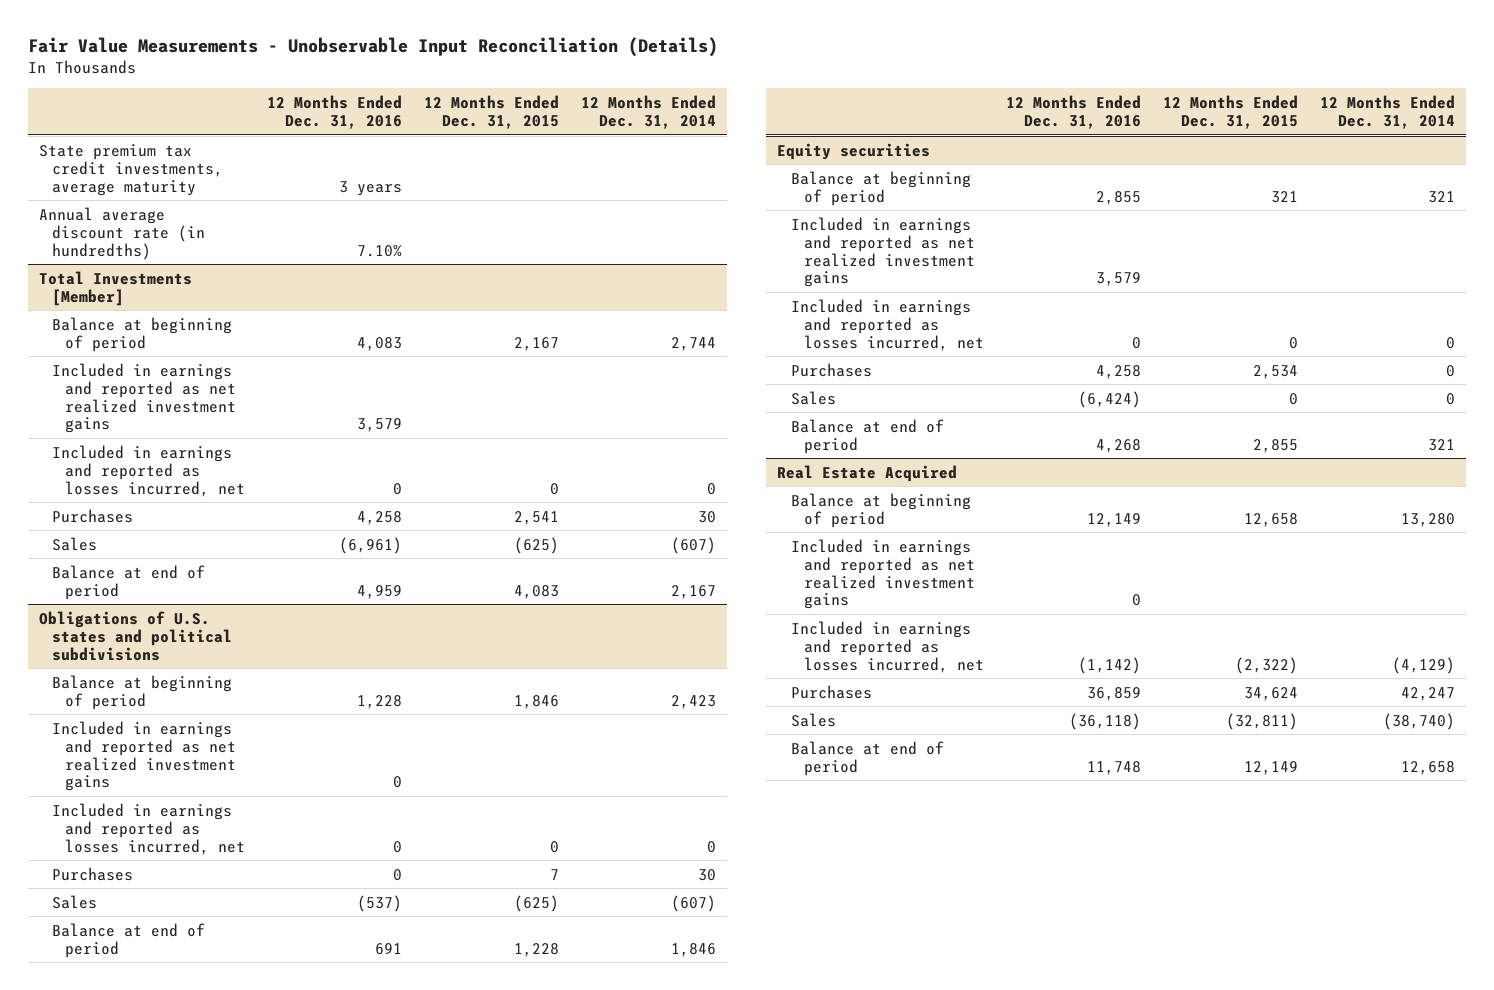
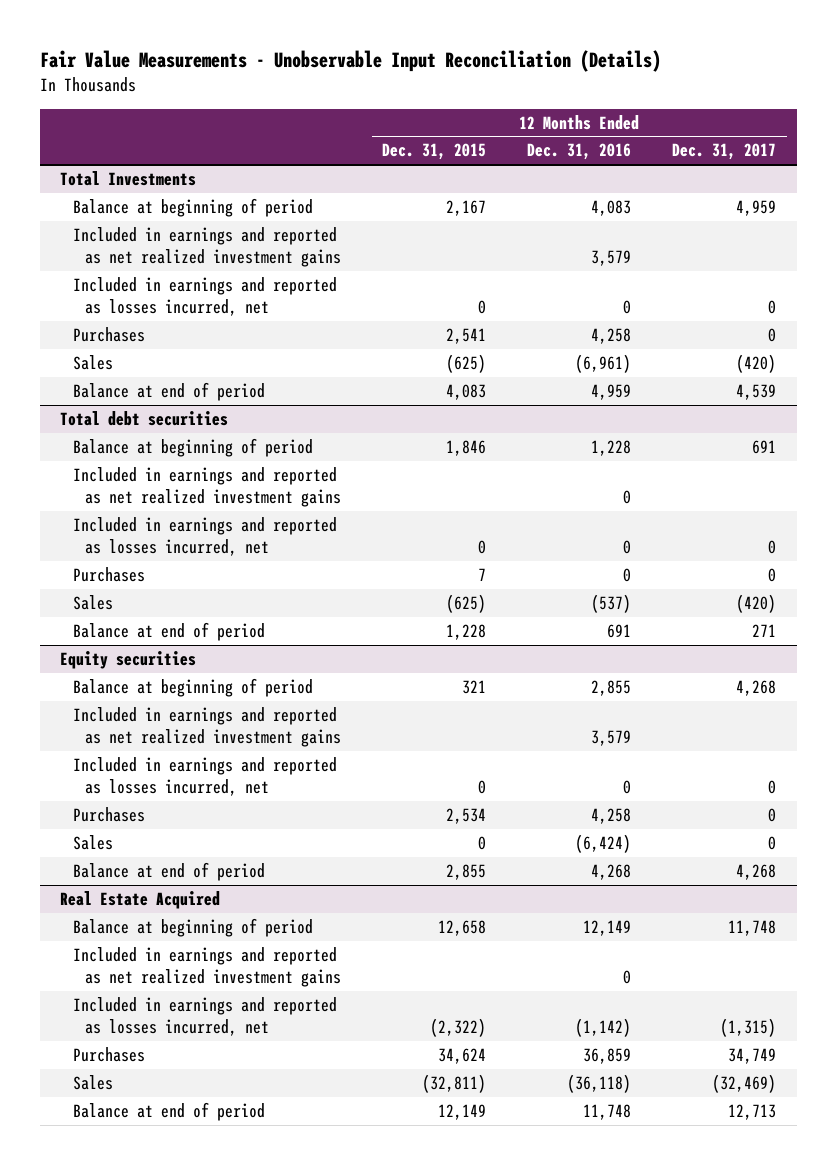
- | 12 Months Ended Dec. 31, 2016 | 12 Months Ended Dec. 31, 2015 | 12 Months Ended Dec. 31, 2014
+ | 12 Months Ended Dec. 31, 2015 | 12 Months Ended Dec. 31, 2016 | 12 Months Ended Dec. 31, 2017
- State premium tax credit investments, average maturity | 3 years | |
- Annual average discount rate (in hundredths) | 7.10% | |
- Total Investments [Member]
+ Total Investments
- Obligations of U.S. states and political subdivisions
+ Total debt securities

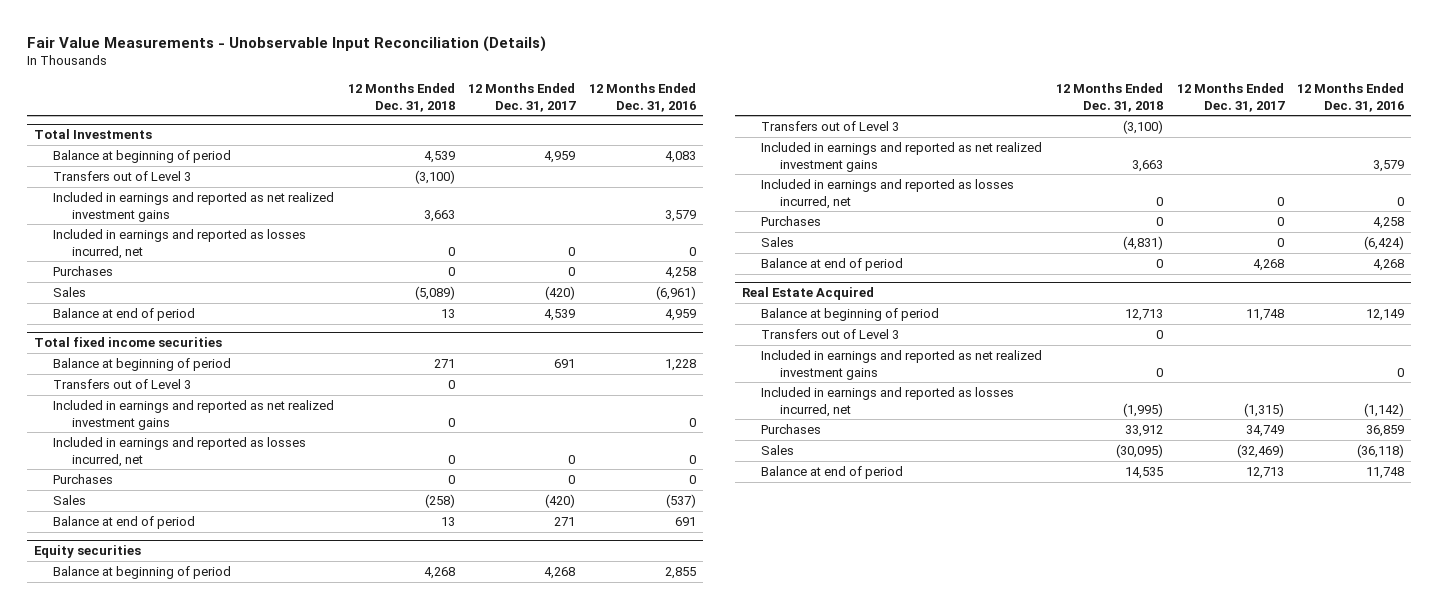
- | 12 Months Ended Dec. 31, 2015 | 12 Months Ended Dec. 31, 2016 | 12 Months Ended Dec. 31, 2017
+ | 12 Months Ended Dec. 31, 2018 | 12 Months Ended Dec. 31, 2017 | 12 Months Ended Dec. 31, 2016
@ Total Investments
+ Transfers out of Level 3 | (3,100) | |
- Total debt securities
+ Total fixed income securities
+ Transfers out of Level 3 | 0 | |
@ Equity securities
+ Transfers out of Level 3 | (3,100) | |
@ Real Estate Acquired
+ Transfers out of Level 3 | 0 | |

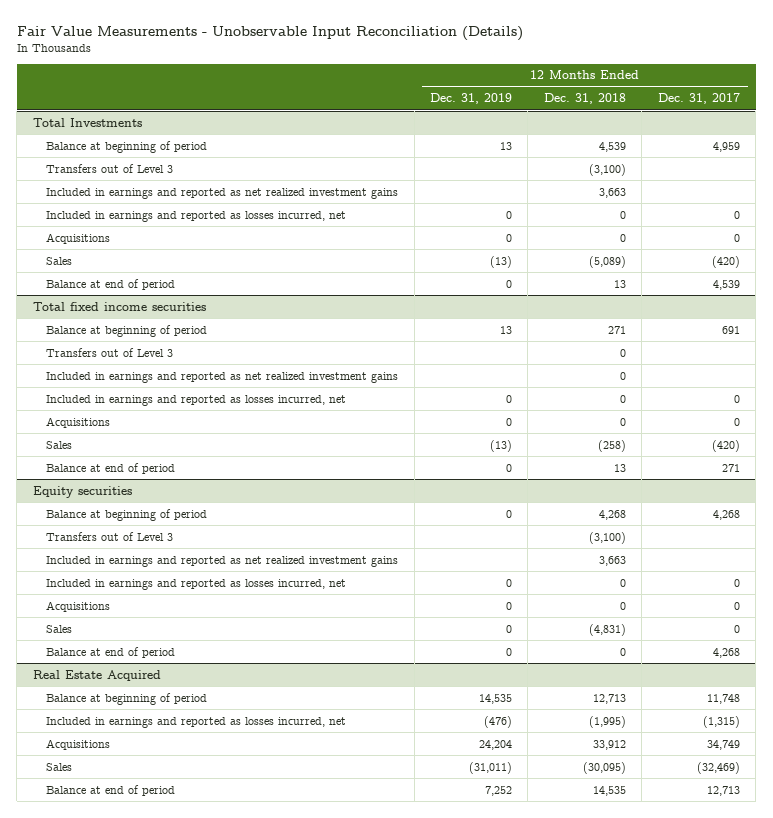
- | 12 Months Ended Dec. 31, 2018 | 12 Months Ended Dec. 31, 2017 | 12 Months Ended Dec. 31, 2016
+ | 12 Months Ended Dec. 31, 2019 | 12 Months Ended Dec. 31, 2018 | 12 Months Ended Dec. 31, 2017
@ Total Investments
- Purchases | 0 | 0 | 4,258
+ Acquisitions | 0 | 0 | 0
@ Total fixed income securities
- Purchases | 0 | 0 | 0
+ Acquisitions | 0 | 0 | 0
@ Equity securities
- Purchases | 0 | 0 | 4,258
+ Acquisitions | 0 | 0 | 0
@ Real Estate Acquired
- Transfers out of Level 3 | 0 | |
- Included in earnings and reported as net realized investment gains | 0 | | 0
- Purchases | 33,912 | 34,749 | 36,859
+ Acquisitions | 24,204 | 33,912 | 34,749

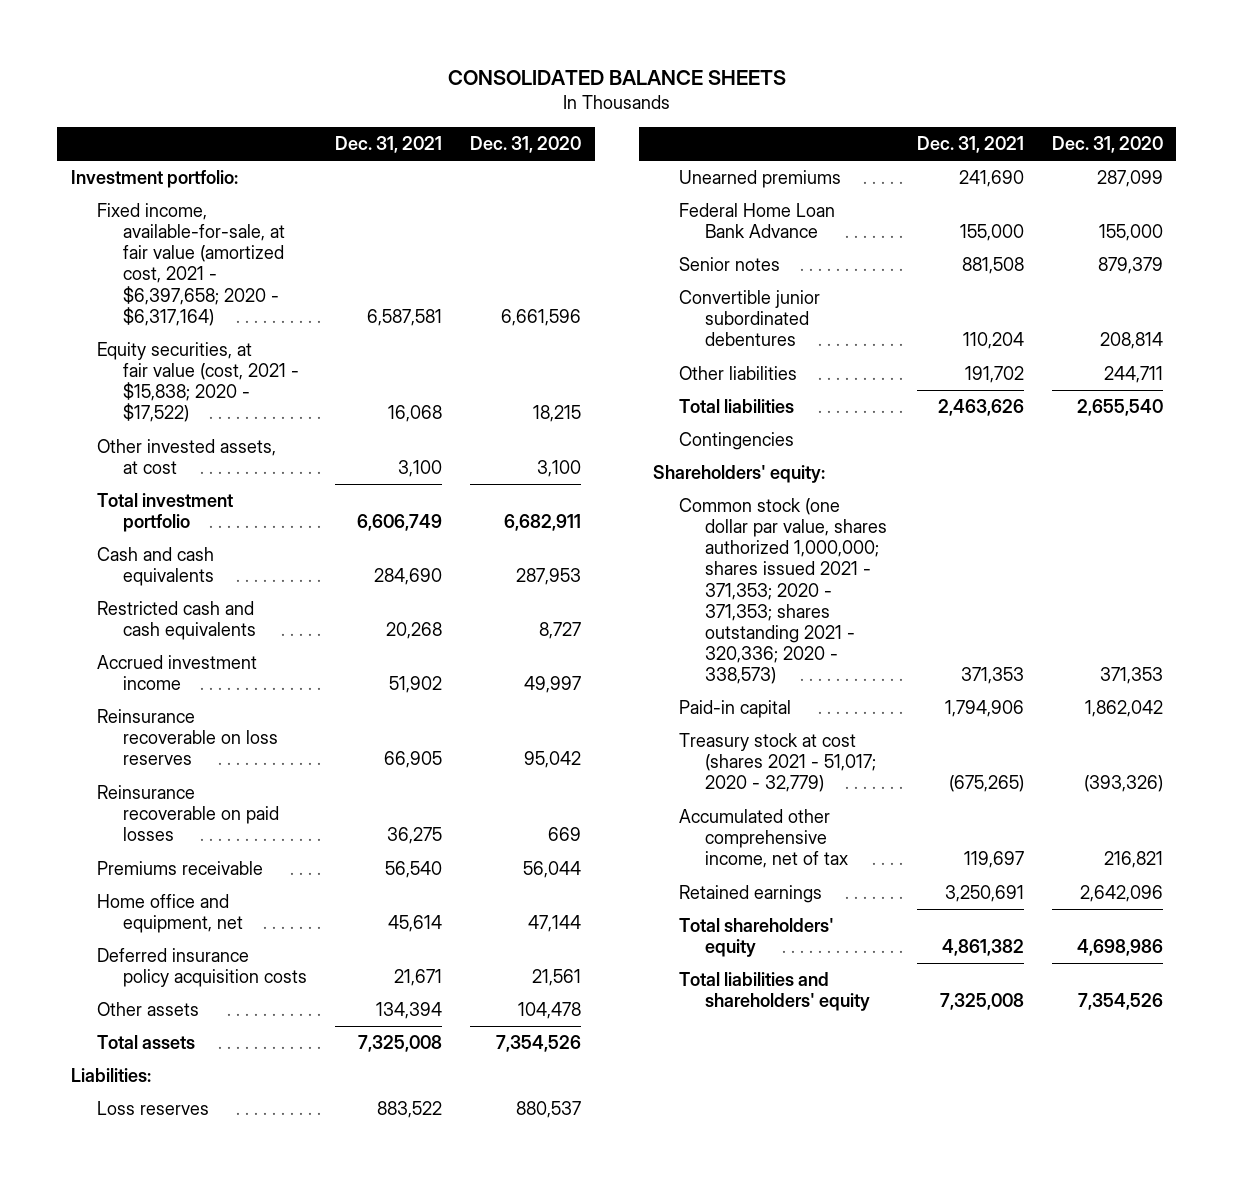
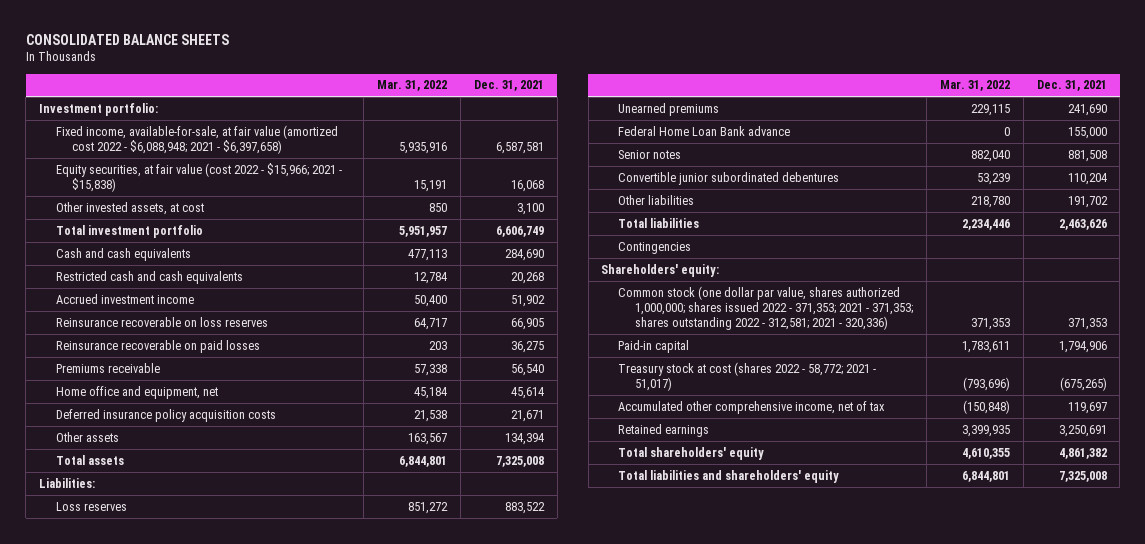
- | Dec. 31, 2021 | Dec. 31, 2020
+ | Mar. 31, 2022 | Dec. 31, 2021
- Fixed income, available-for-sale, at fair value (amortized cost, 2021 - $6,397,658; 2020 - $6,317,164) | 6,587,581 | 6,661,596
- Equity securities, at fair value (cost, 2021 - $15,838; 2020 - $17,522) | 16,068 | 18,215
+ Fixed income, available-for-sale, at fair value (amortized cost 2022 - $6,088,948; 2021 - $6,397,658) | 5,935,916 | 6,587,581
+ Equity securities, at fair value (cost 2022 - $15,966; 2021 - $15,838) | 15,191 | 16,068
- Federal Home Loan Bank Advance | 155,000 | 155,000
+ Federal Home Loan Bank advance | 0 | 155,000
- Common stock (one dollar par value, shares authorized 1,000,000; shares issued 2021 - 371,353; 2020 - 371,353; shares outstanding 2021 - 320,336; 2020 - 338,573) | 371,353 | 371,353
+ Common stock (one dollar par value, shares authorized 1,000,000; shares issued 2022 - 371,353; 2021 - 371,353; shares outstanding 2022 - 312,581; 2021 - 320,336) | 371,353 | 371,353
- Treasury stock at cost (shares 2021 - 51,017; 2020 - 32,779) | (675,265) | (393,326)
+ Treasury stock at cost (shares 2022 - 58,772; 2021 - 51,017) | (793,696) | (675,265)

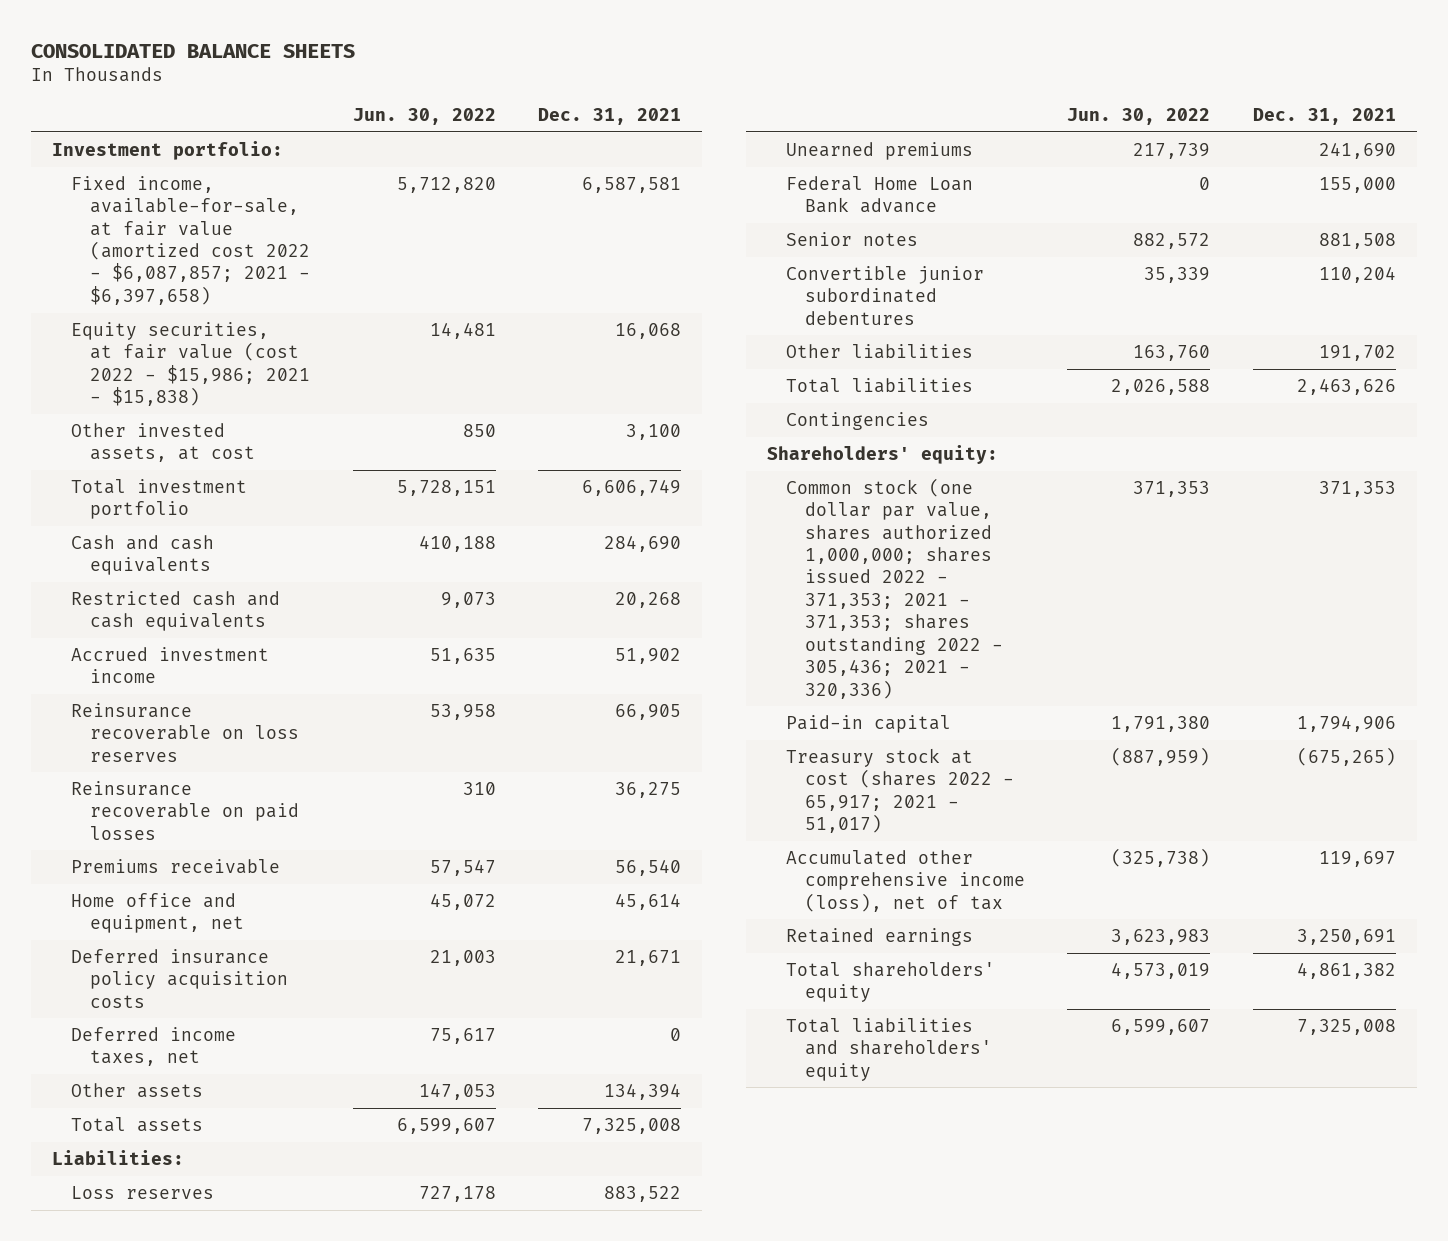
- | Mar. 31, 2022 | Dec. 31, 2021
+ | Jun. 30, 2022 | Dec. 31, 2021
- Fixed income, available-for-sale, at fair value (amortized cost 2022 - $6,088,948; 2021 - $6,397,658) | 5,935,916 | 6,587,581
- Equity securities, at fair value (cost 2022 - $15,966; 2021 - $15,838) | 15,191 | 16,068
+ Fixed income, available-for-sale, at fair value (amortized cost 2022 - $6,087,857; 2021 - $6,397,658) | 5,712,820 | 6,587,581
+ Equity securities, at fair value (cost 2022 - $15,986; 2021 - $15,838) | 14,481 | 16,068
+ Deferred income taxes, net | 75,617 | 0
- Common stock (one dollar par value, shares authorized 1,000,000; shares issued 2022 - 371,353; 2021 - 371,353; shares outstanding 2022 - 312,581; 2021 - 320,336) | 371,353 | 371,353
+ Common stock (one dollar par value, shares authorized 1,000,000; shares issued 2022 - 371,353; 2021 - 371,353; shares outstanding 2022 - 305,436; 2021 - 320,336) | 371,353 | 371,353
- Treasury stock at cost (shares 2022 - 58,772; 2021 - 51,017) | (793,696) | (675,265)
- Accumulated other comprehensive income, net of tax | (150,848) | 119,697
+ Treasury stock at cost (shares 2022 - 65,917; 2021 - 51,017) | (887,959) | (675,265)
+ Accumulated other comprehensive income (loss), net of tax | (325,738) | 119,697

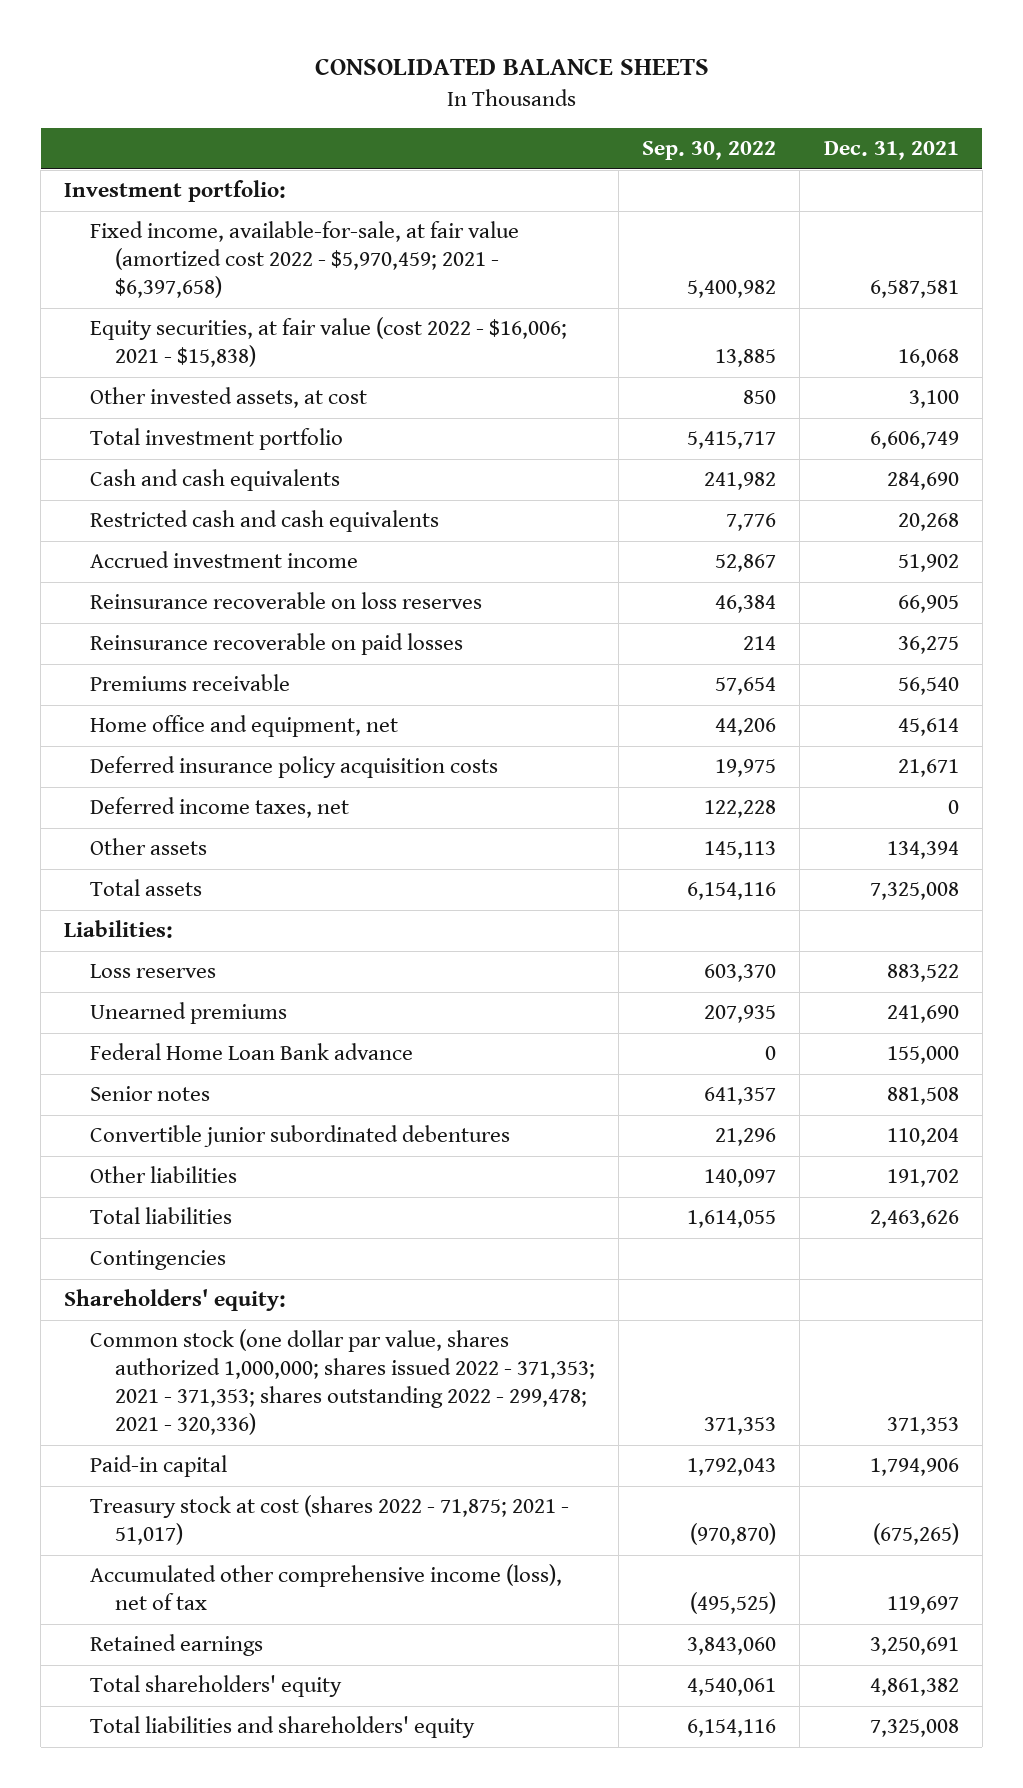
- | Jun. 30, 2022 | Dec. 31, 2021
+ | Sep. 30, 2022 | Dec. 31, 2021
- Fixed income, available-for-sale, at fair value (amortized cost 2022 - $6,087,857; 2021 - $6,397,658) | 5,712,820 | 6,587,581
- Equity securities, at fair value (cost 2022 - $15,986; 2021 - $15,838) | 14,481 | 16,068
+ Fixed income, available-for-sale, at fair value (amortized cost 2022 - $5,970,459; 2021 - $6,397,658) | 5,400,982 | 6,587,581
+ Equity securities, at fair value (cost 2022 - $16,006; 2021 - $15,838) | 13,885 | 16,068
- Common stock (one dollar par value, shares authorized 1,000,000; shares issued 2022 - 371,353; 2021 - 371,353; shares outstanding 2022 - 305,436; 2021 - 320,336) | 371,353 | 371,353
+ Common stock (one dollar par value, shares authorized 1,000,000; shares issued 2022 - 371,353; 2021 - 371,353; shares outstanding 2022 - 299,478; 2021 - 320,336) | 371,353 | 371,353
- Treasury stock at cost (shares 2022 - 65,917; 2021 - 51,017) | (887,959) | (675,265)
+ Treasury stock at cost (shares 2022 - 71,875; 2021 - 51,017) | (970,870) | (675,265)

